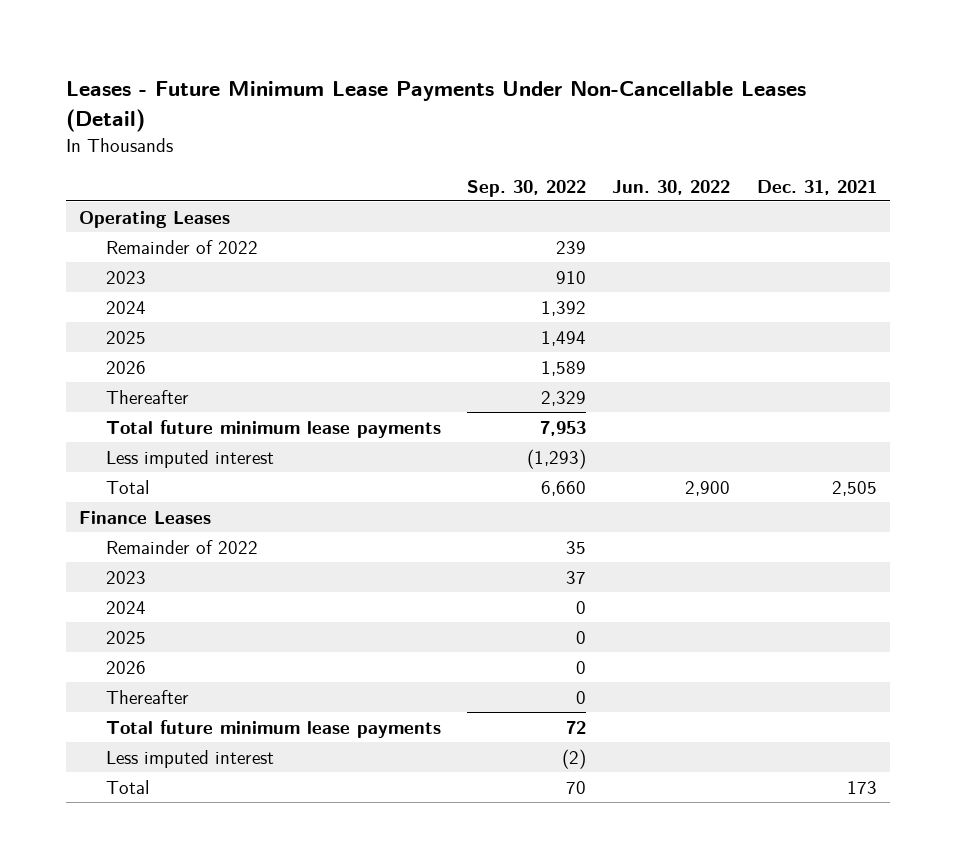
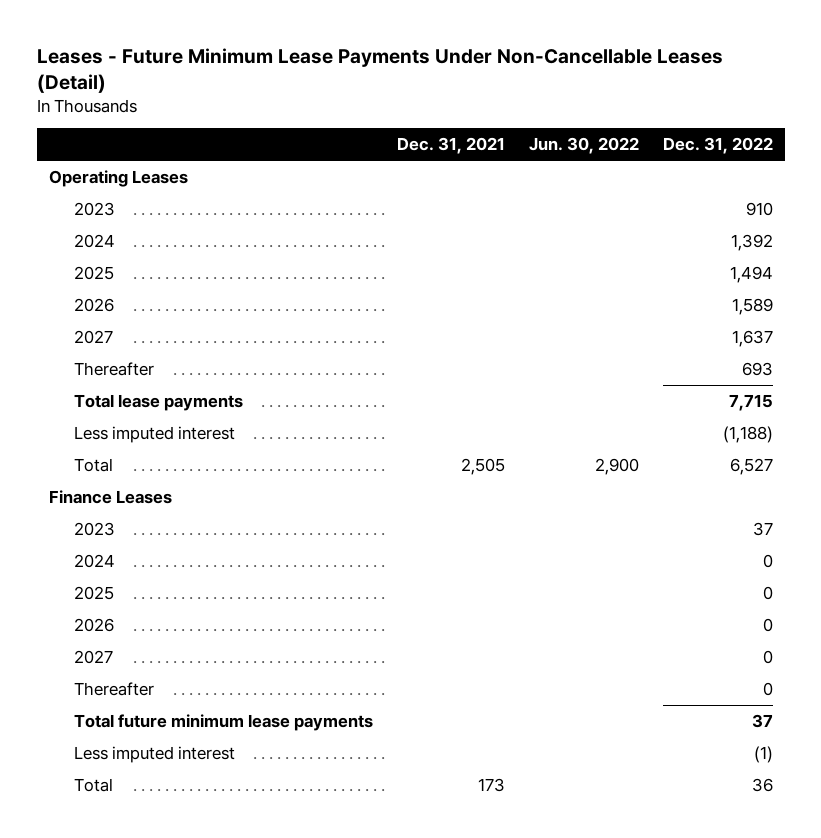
- | Sep. 30, 2022 | Jun. 30, 2022 | Dec. 31, 2021
+ | Dec. 31, 2021 | Jun. 30, 2022 | Dec. 31, 2022
- Remainder of 2022 | 239 | |
+ 2027 | | | 1,637
- Total future minimum lease payments | 7,953 | |
+ Total lease payments | | | 7,715
- Remainder of 2022 | 35 | |
+ 2027 | | | 0

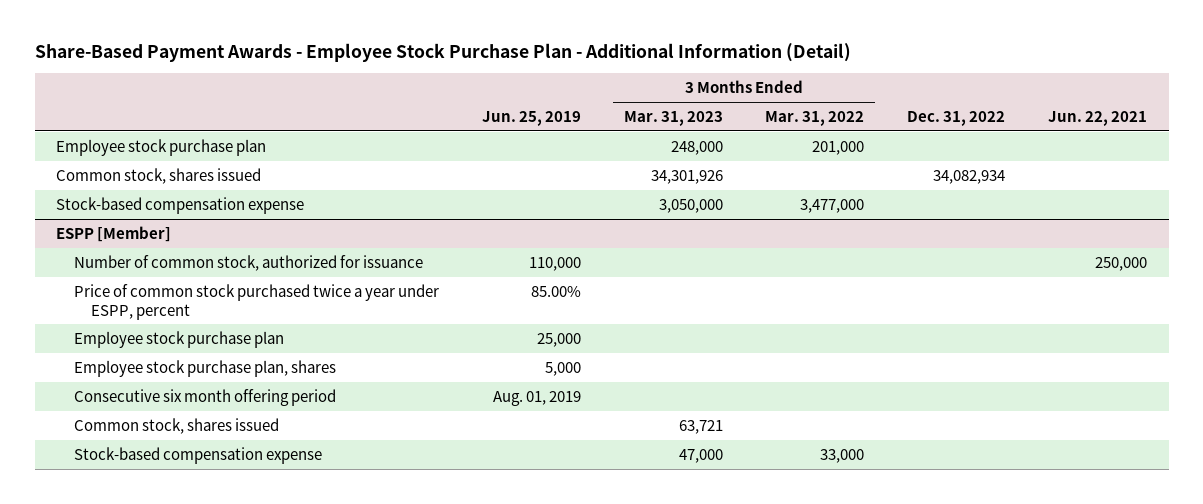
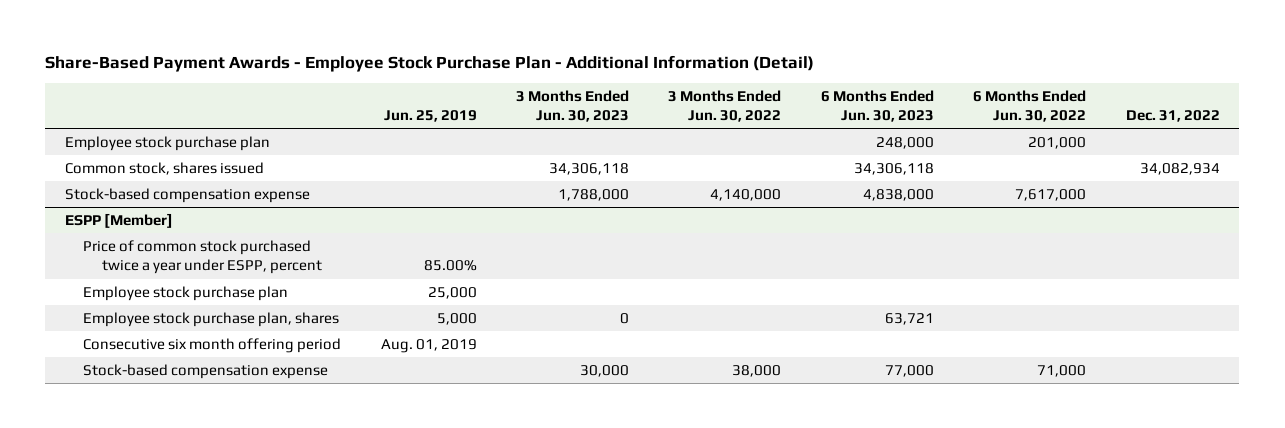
- | Jun. 25, 2019 | 3 Months Ended Mar. 31, 2023 | 3 Months Ended Mar. 31, 2022 | Dec. 31, 2022 | Jun. 22, 2021
+ | Jun. 25, 2019 | 3 Months Ended Jun. 30, 2023 | 3 Months Ended Jun. 30, 2022 | 6 Months Ended Jun. 30, 2023 | 6 Months Ended Jun. 30, 2022 | Dec. 31, 2022
@ ESPP [Member]
- Number of common stock, authorized for issuance | 110,000 | | | | 250,000
- Common stock, shares issued | | 63,721 | | |

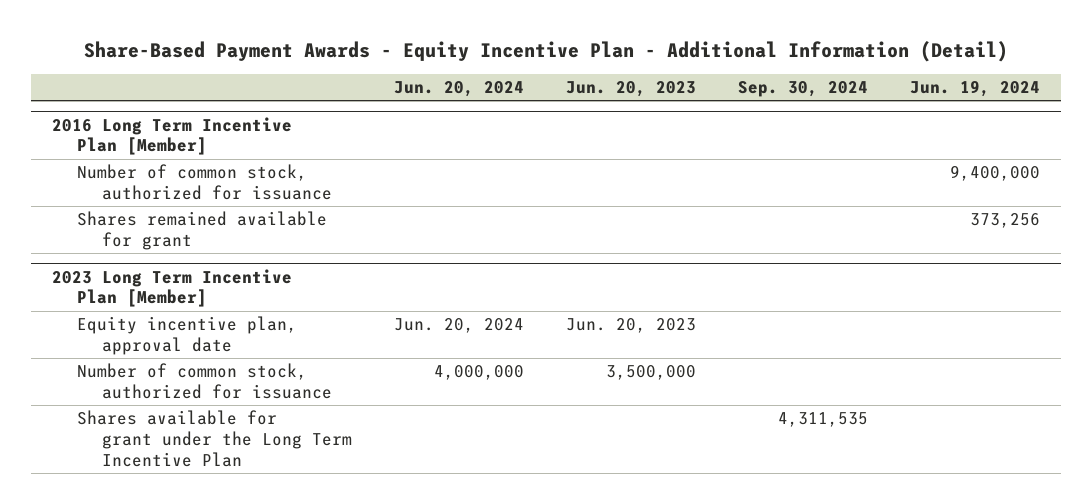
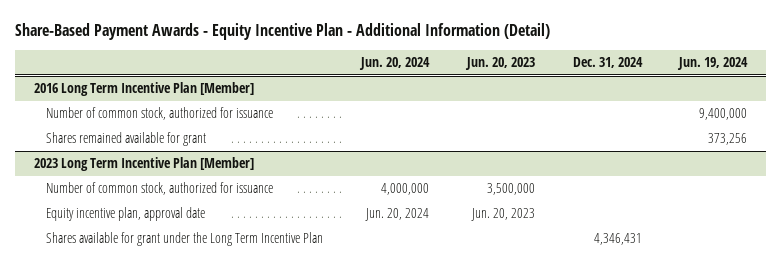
- | Jun. 20, 2024 | Jun. 20, 2023 | Sep. 30, 2024 | Jun. 19, 2024
+ | Jun. 20, 2024 | Jun. 20, 2023 | Dec. 31, 2024 | Jun. 19, 2024
@ 2023 Long Term Incentive Plan [Member]
moved down: Equity incentive plan, approval date | Jun. 20, 2024 | Jun. 20, 2023 | |

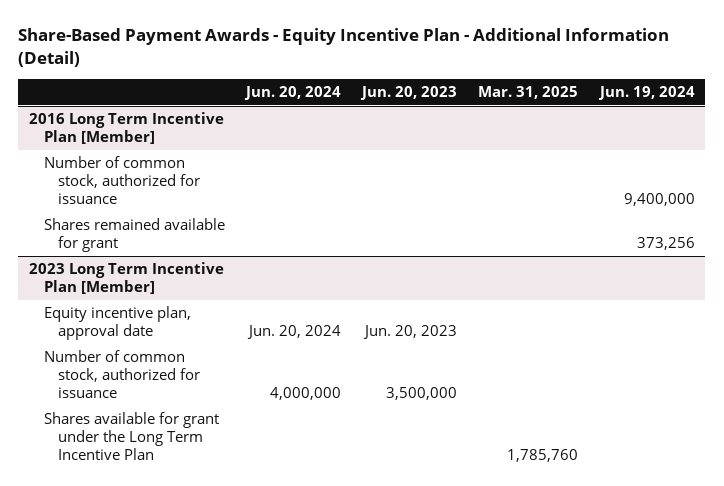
- | Jun. 20, 2024 | Jun. 20, 2023 | Dec. 31, 2024 | Jun. 19, 2024
+ | Jun. 20, 2024 | Jun. 20, 2023 | Mar. 31, 2025 | Jun. 19, 2024
@ 2023 Long Term Incentive Plan [Member]
moved down: Number of common stock, authorized for issuance | 4,000,000 | 3,500,000 | |

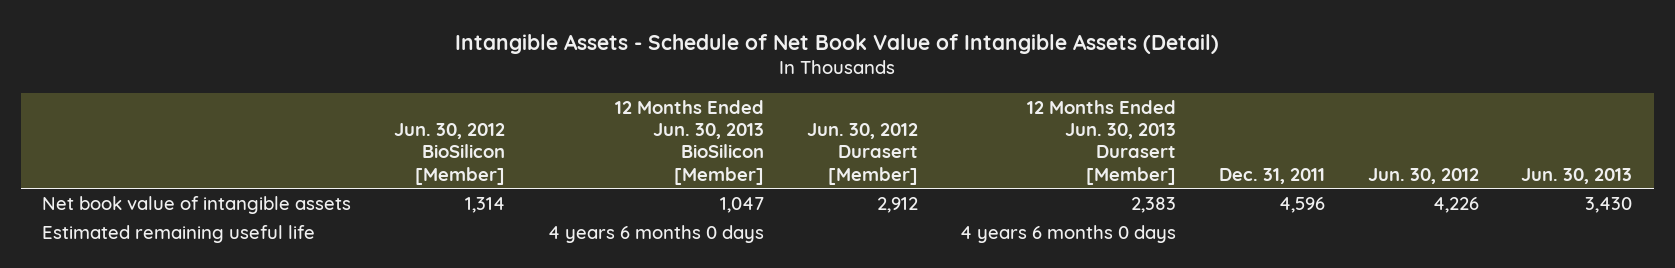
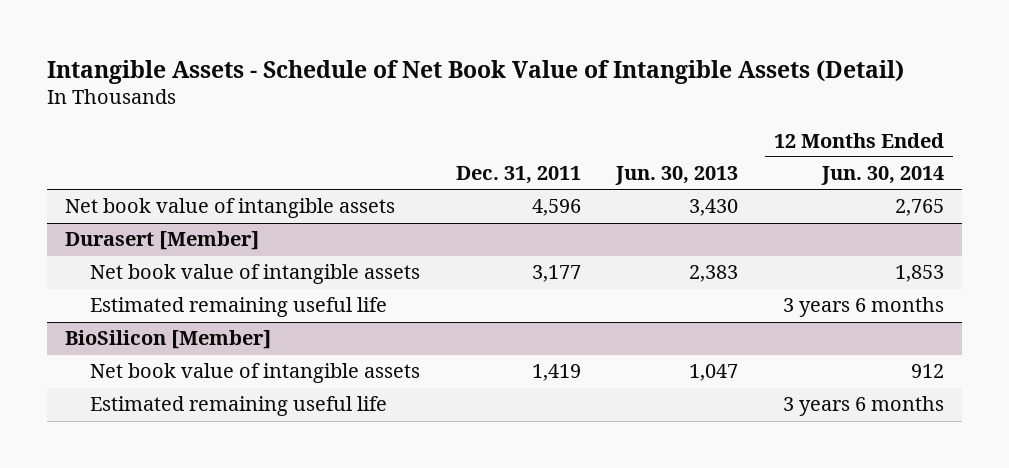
- | Jun. 30, 2012 BioSilicon [Member] | 12 Months Ended Jun. 30, 2013 BioSilicon [Member] | Jun. 30, 2012 Durasert [Member] | 12 Months Ended Jun. 30, 2013 Durasert [Member] | Dec. 31, 2011 | Jun. 30, 2012 | Jun. 30, 2013
+ | Dec. 31, 2011 | Jun. 30, 2013 | 12 Months Ended Jun. 30, 2014
- Estimated remaining useful life | | 4 years 6 months 0 days | | 4 years 6 months 0 days | | |
+ Durasert [Member]
+ Net book value of intangible assets | 3,177 | 2,383 | 1,853
+ Estimated remaining useful life | | | 3 years 6 months
+ BioSilicon [Member]
+ Net book value of intangible assets | 1,419 | 1,047 | 912
+ Estimated remaining useful life | | | 3 years 6 months

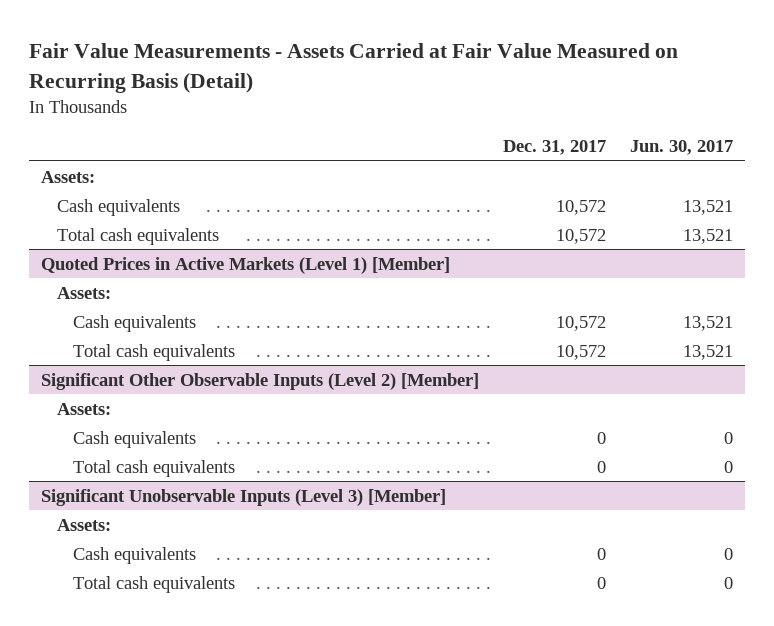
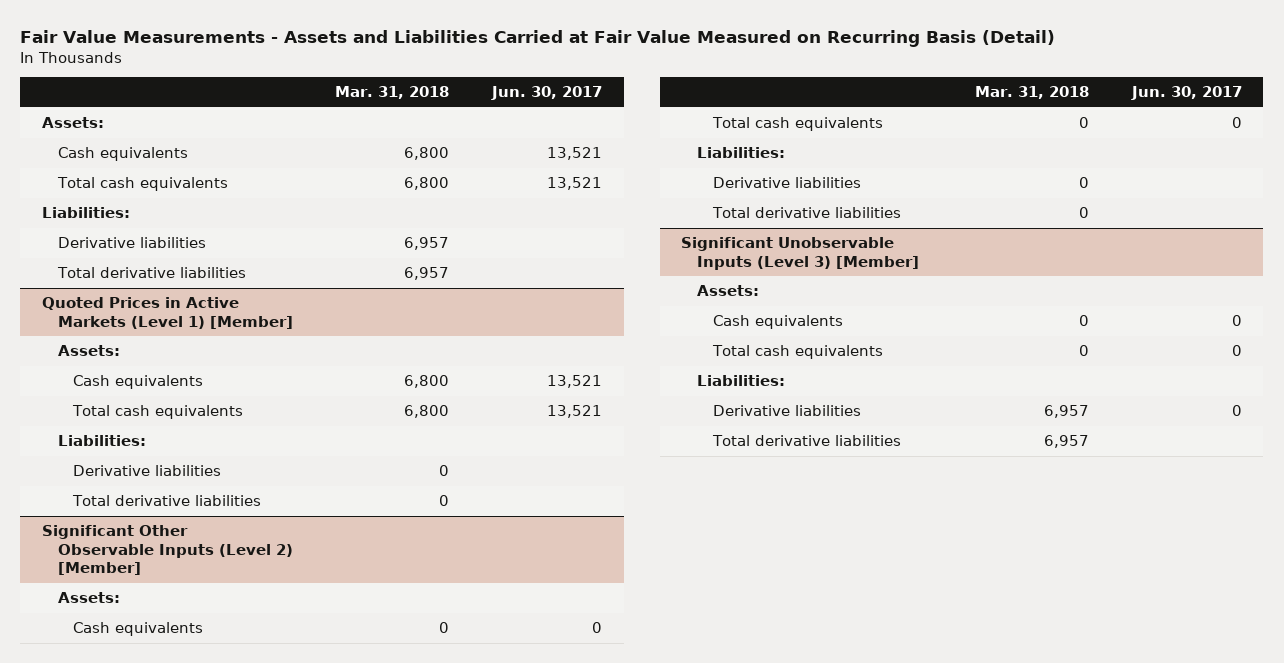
- Fair Value Measurements - Assets Carried at Fair Value Measured on Recurring Basis (Detail)
+ Fair Value Measurements - Assets and Liabilities Carried at Fair Value Measured on Recurring Basis (Detail)
- | Dec. 31, 2017 | Jun. 30, 2017
+ | Mar. 31, 2018 | Jun. 30, 2017
+ Liabilities:
+ Derivative liabilities | 6,957 |
+ Total derivative liabilities | 6,957 |
@ Quoted Prices in Active Markets (Level 1) [Member]
+ Liabilities:
+ Derivative liabilities | 0 |
+ Total derivative liabilities | 0 |
@ Significant Other Observable Inputs (Level 2) [Member]
+ Liabilities:
+ Derivative liabilities | 0 |
+ Total derivative liabilities | 0 |
@ Significant Unobservable Inputs (Level 3) [Member]
+ Liabilities:
+ Derivative liabilities | 6,957 | 0
+ Total derivative liabilities | 6,957 |

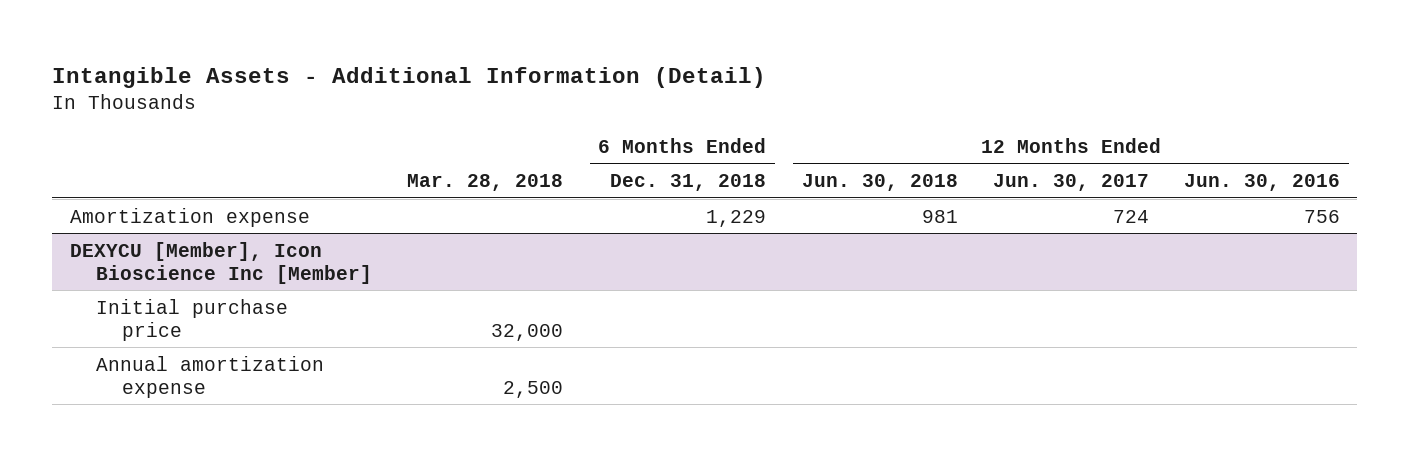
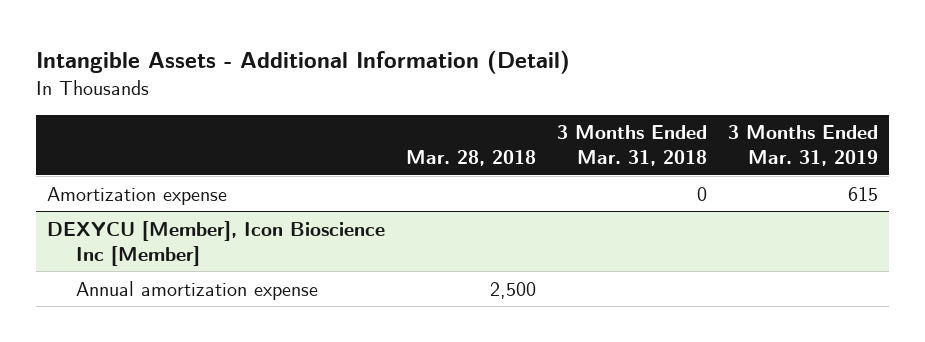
- | Mar. 28, 2018 | 6 Months Ended Dec. 31, 2018 | 12 Months Ended Jun. 30, 2018 | 12 Months Ended Jun. 30, 2017 | 12 Months Ended Jun. 30, 2016
+ | Mar. 28, 2018 | 3 Months Ended Mar. 31, 2018 | 3 Months Ended Mar. 31, 2019
@ DEXYCU [Member], Icon Bioscience Inc [Member]
- Initial purchase price | 32,000 | | | |

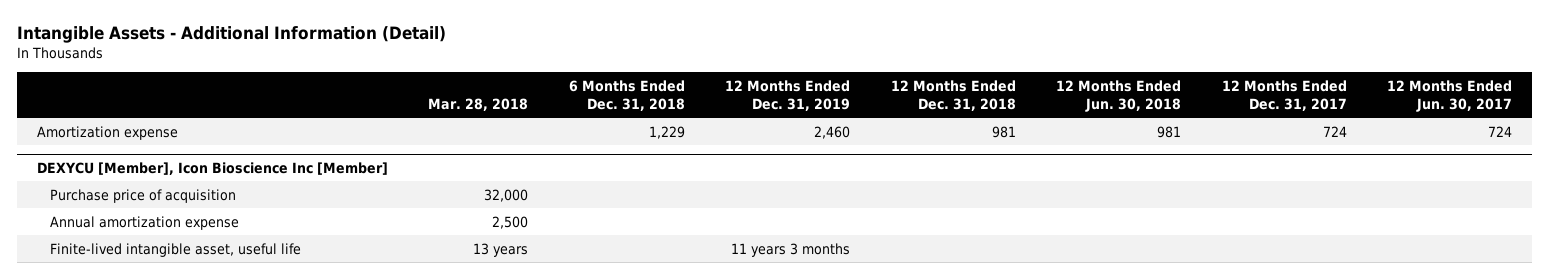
- | Mar. 28, 2018 | 3 Months Ended Mar. 31, 2018 | 3 Months Ended Mar. 31, 2019
+ | Mar. 28, 2018 | 6 Months Ended Dec. 31, 2018 | 12 Months Ended Dec. 31, 2019 | 12 Months Ended Dec. 31, 2018 | 12 Months Ended Jun. 30, 2018 | 12 Months Ended Dec. 31, 2017 | 12 Months Ended Jun. 30, 2017
@ DEXYCU [Member], Icon Bioscience Inc [Member]
+ Purchase price of acquisition | 32,000 | | | | | |
+ Finite-lived intangible asset, useful life | 13 years | | 11 years 3 months | | | |

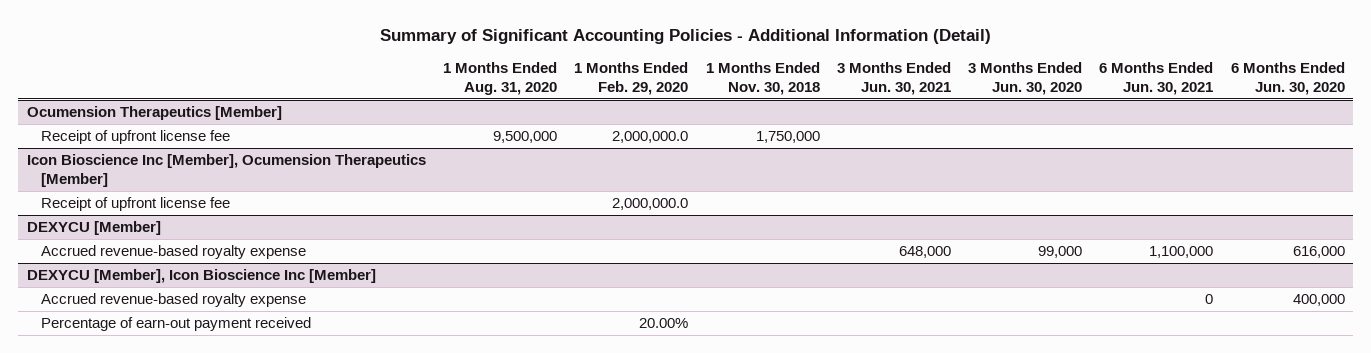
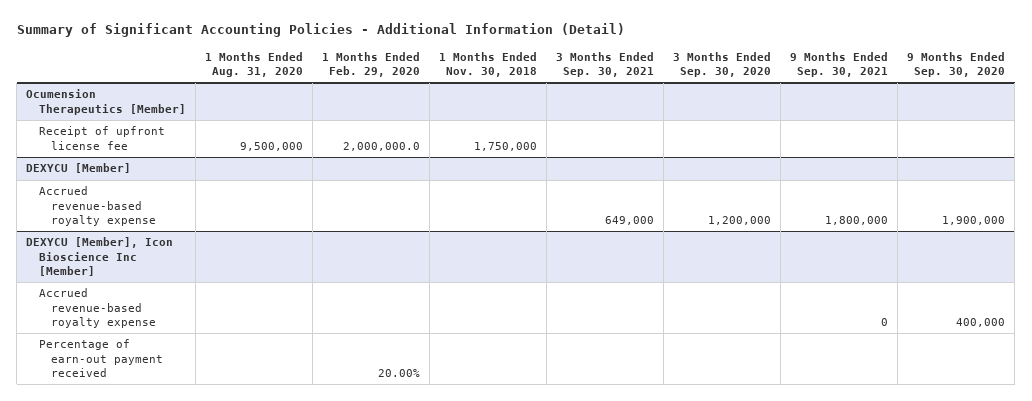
- | 1 Months Ended Aug. 31, 2020 | 1 Months Ended Feb. 29, 2020 | 1 Months Ended Nov. 30, 2018 | 3 Months Ended Jun. 30, 2021 | 3 Months Ended Jun. 30, 2020 | 6 Months Ended Jun. 30, 2021 | 6 Months Ended Jun. 30, 2020
+ | 1 Months Ended Aug. 31, 2020 | 1 Months Ended Feb. 29, 2020 | 1 Months Ended Nov. 30, 2018 | 3 Months Ended Sep. 30, 2021 | 3 Months Ended Sep. 30, 2020 | 9 Months Ended Sep. 30, 2021 | 9 Months Ended Sep. 30, 2020
- Icon Bioscience Inc [Member], Ocumension Therapeutics [Member]
- Receipt of upfront license fee | | 2,000,000.0 | | | | |

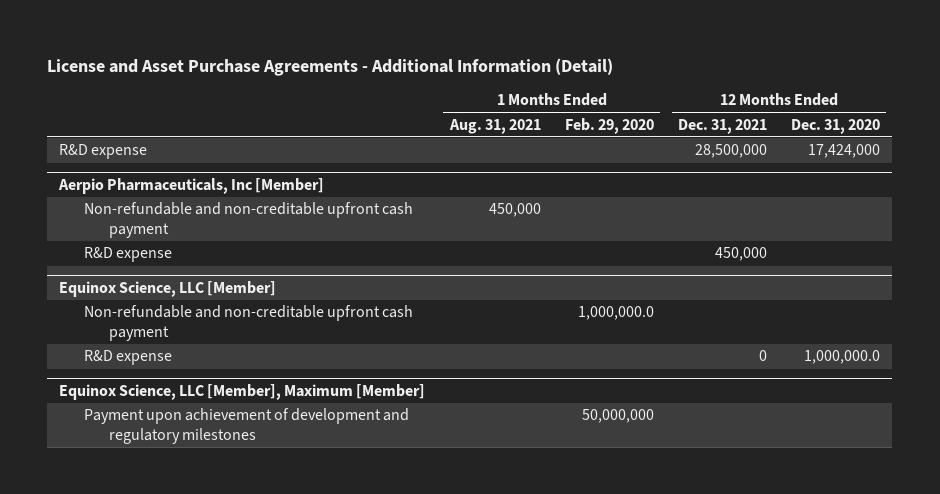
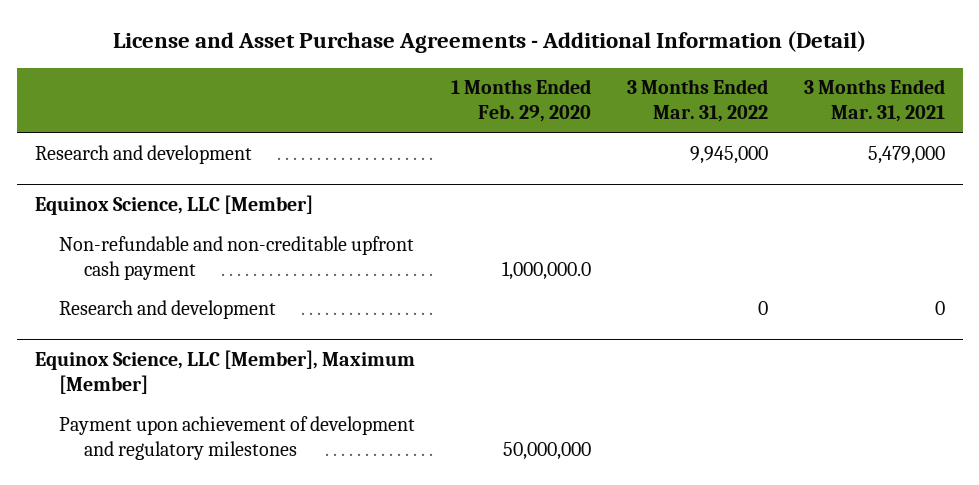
- | 1 Months Ended Aug. 31, 2021 | 1 Months Ended Feb. 29, 2020 | 12 Months Ended Dec. 31, 2021 | 12 Months Ended Dec. 31, 2020
+ | 1 Months Ended Feb. 29, 2020 | 3 Months Ended Mar. 31, 2022 | 3 Months Ended Mar. 31, 2021
- R&D expense | | | 28,500,000 | 17,424,000
- Aerpio Pharmaceuticals, Inc [Member]
- Non-refundable and non-creditable upfront cash payment | 450,000 | | |
- R&D expense | | | 450,000 |
+ Research and development | | 9,945,000 | 5,479,000
@ Equinox Science, LLC [Member]
- R&D expense | | | 0 | 1,000,000.0
+ Research and development | | 0 | 0

